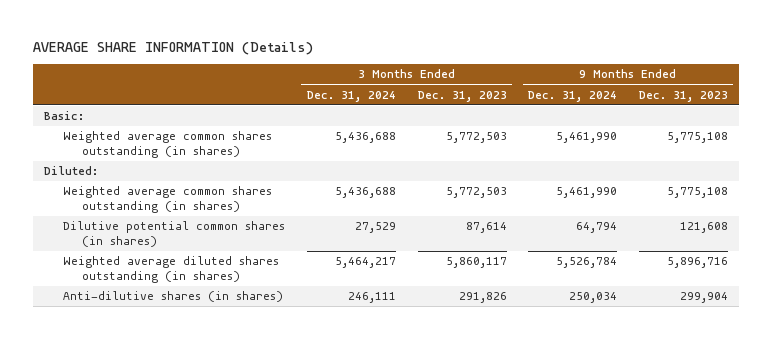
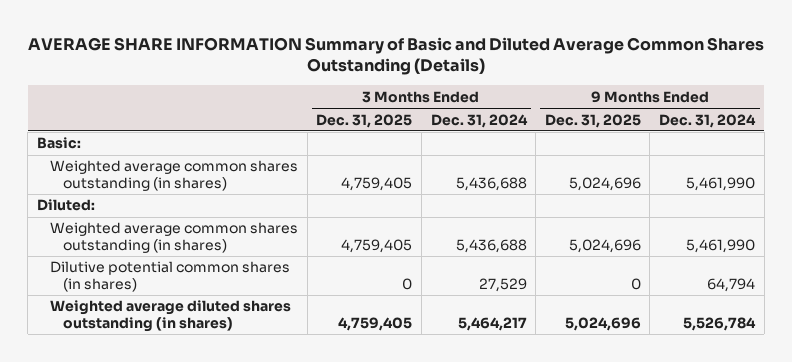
- AVERAGE SHARE INFORMATION (Details)
+ AVERAGE SHARE INFORMATION Summary of Basic and Diluted Average Common Shares Outstanding (Details)
- | 3 Months Ended Dec. 31, 2024 | 3 Months Ended Dec. 31, 2023 | 9 Months Ended Dec. 31, 2024 | 9 Months Ended Dec. 31, 2023
+ | 3 Months Ended Dec. 31, 2025 | 3 Months Ended Dec. 31, 2024 | 9 Months Ended Dec. 31, 2025 | 9 Months Ended Dec. 31, 2024
- Anti-dilutive shares (in shares) | 246,111 | 291,826 | 250,034 | 299,904

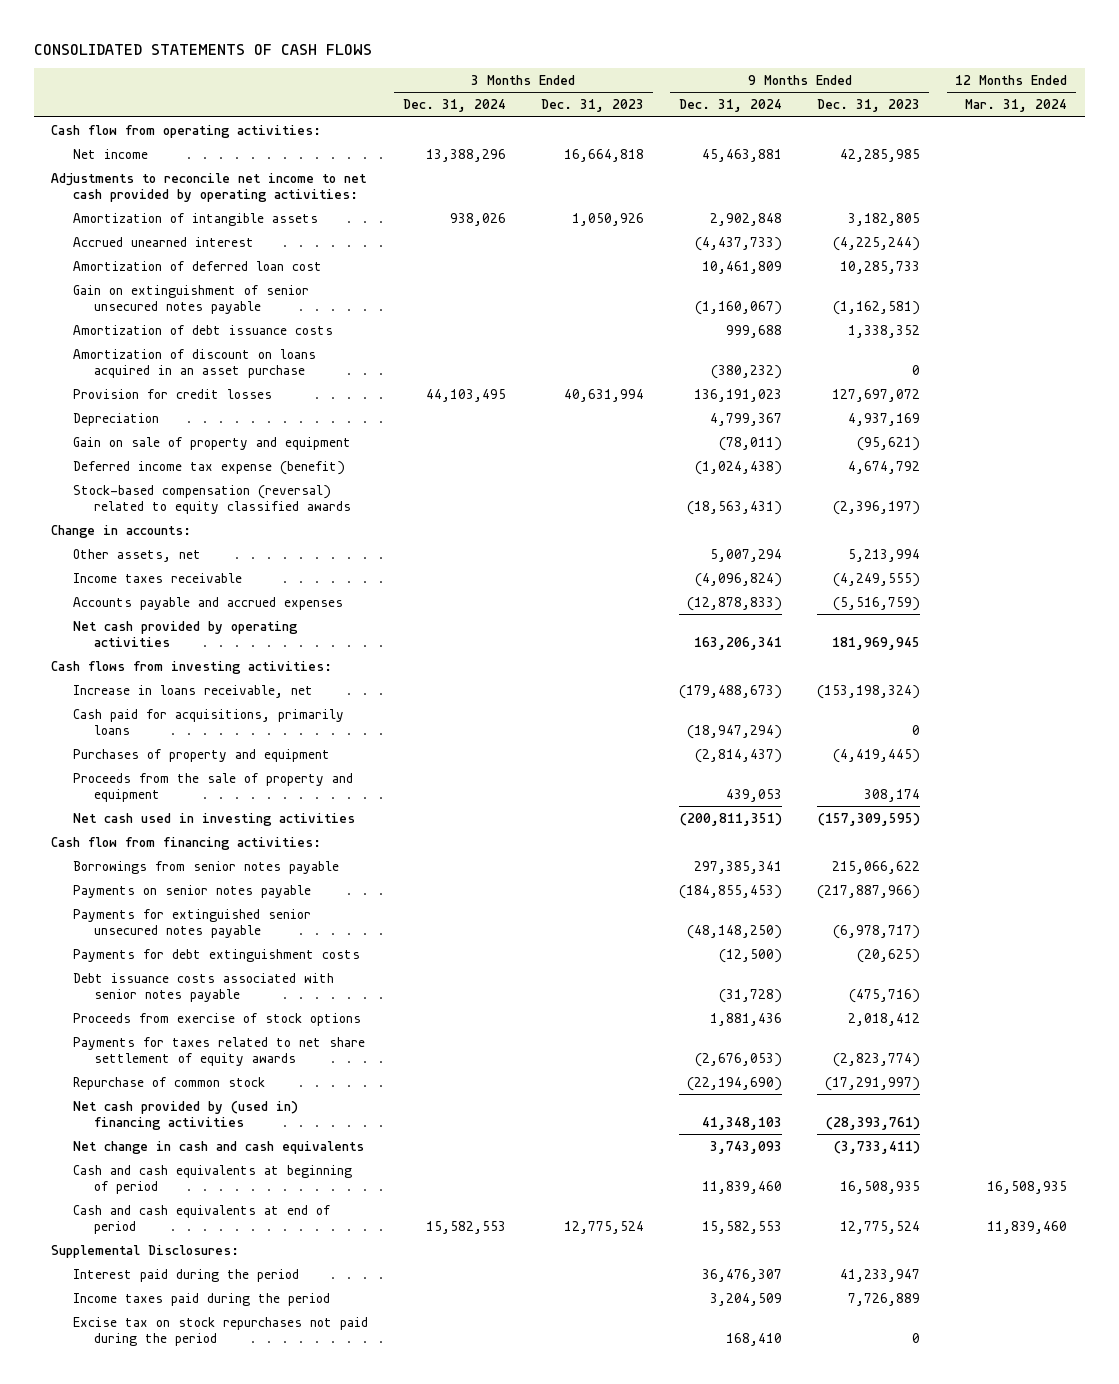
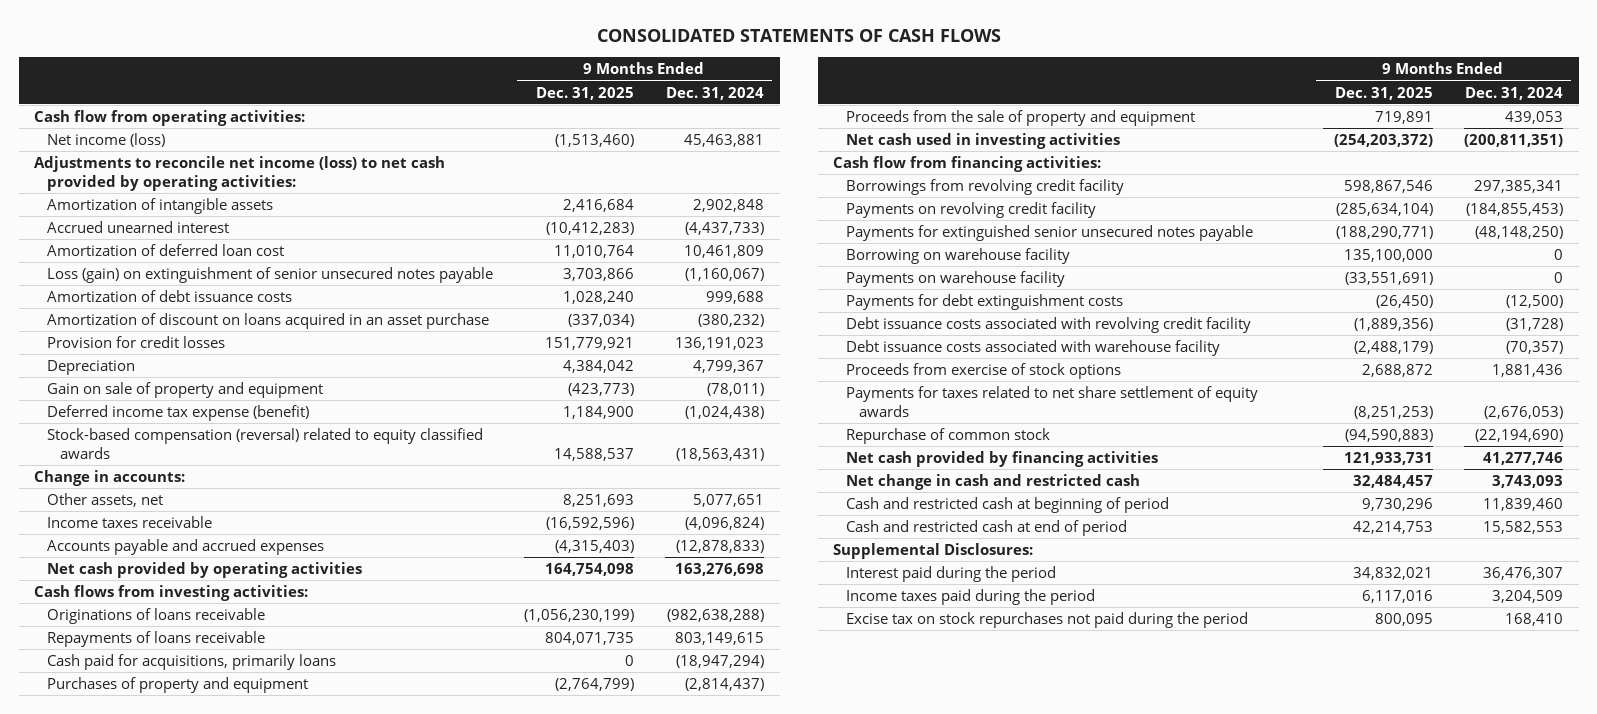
- | 3 Months Ended Dec. 31, 2024 | 3 Months Ended Dec. 31, 2023 | 9 Months Ended Dec. 31, 2024 | 9 Months Ended Dec. 31, 2023 | 12 Months Ended Mar. 31, 2024
+ | 9 Months Ended Dec. 31, 2025 | 9 Months Ended Dec. 31, 2024
- Net income | 13,388,296 | 16,664,818 | 45,463,881 | 42,285,985 |
- Adjustments to reconcile net income to net cash provided by operating activities:
+ Net income (loss) | (1,513,460) | 45,463,881
+ Adjustments to reconcile net income (loss) to net cash provided by operating activities:
- Gain on extinguishment of senior unsecured notes payable | | | (1,160,067) | (1,162,581) |
+ Loss (gain) on extinguishment of senior unsecured notes payable | 3,703,866 | (1,160,067)
- Other assets, net | | | 5,007,294 | 5,213,994 |
+ Other assets, net | 8,251,693 | 5,077,651
- Net cash provided by operating activities | | | 163,206,341 | 181,969,945 |
+ Net cash provided by operating activities | 164,754,098 | 163,276,698
- Increase in loans receivable, net | | | (179,488,673) | (153,198,324) |
+ Originations of loans receivable | (1,056,230,199) | (982,638,288)
+ Repayments of loans receivable | 804,071,735 | 803,149,615
- Borrowings from senior notes payable | | | 297,385,341 | 215,066,622 |
- Payments on senior notes payable | | | (184,855,453) | (217,887,966) |
+ Borrowings from revolving credit facility | 598,867,546 | 297,385,341
+ Payments on revolving credit facility | (285,634,104) | (184,855,453)
+ Borrowing on warehouse facility | 135,100,000 | 0
+ Payments on warehouse facility | (33,551,691) | 0
- Debt issuance costs associated with senior notes payable | | | (31,728) | (475,716) |
+ Debt issuance costs associated with revolving credit facility | (1,889,356) | (31,728)
+ Debt issuance costs associated with warehouse facility | (2,488,179) | (70,357)
- Net cash provided by (used in) financing activities | | | 41,348,103 | (28,393,761) |
- Net change in cash and cash equivalents | | | 3,743,093 | (3,733,411) |
- Cash and cash equivalents at beginning of period | | | 11,839,460 | 16,508,935 | 16,508,935
- Cash and cash equivalents at end of period | 15,582,553 | 12,775,524 | 15,582,553 | 12,775,524 | 11,839,460
+ Net cash provided by financing activities | 121,933,731 | 41,277,746
+ Net change in cash and restricted cash | 32,484,457 | 3,743,093
+ Cash and restricted cash at beginning of period | 9,730,296 | 11,839,460
+ Cash and restricted cash at end of period | 42,214,753 | 15,582,553

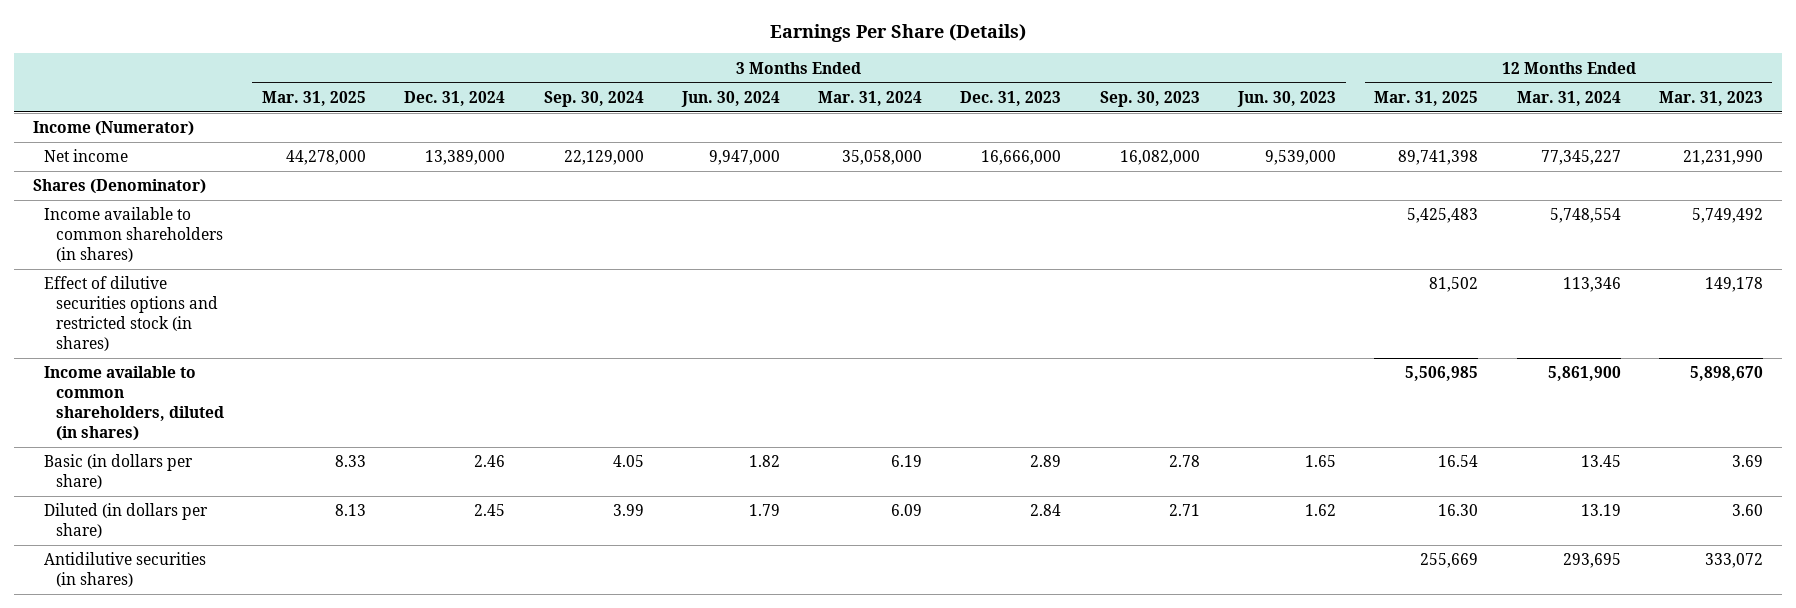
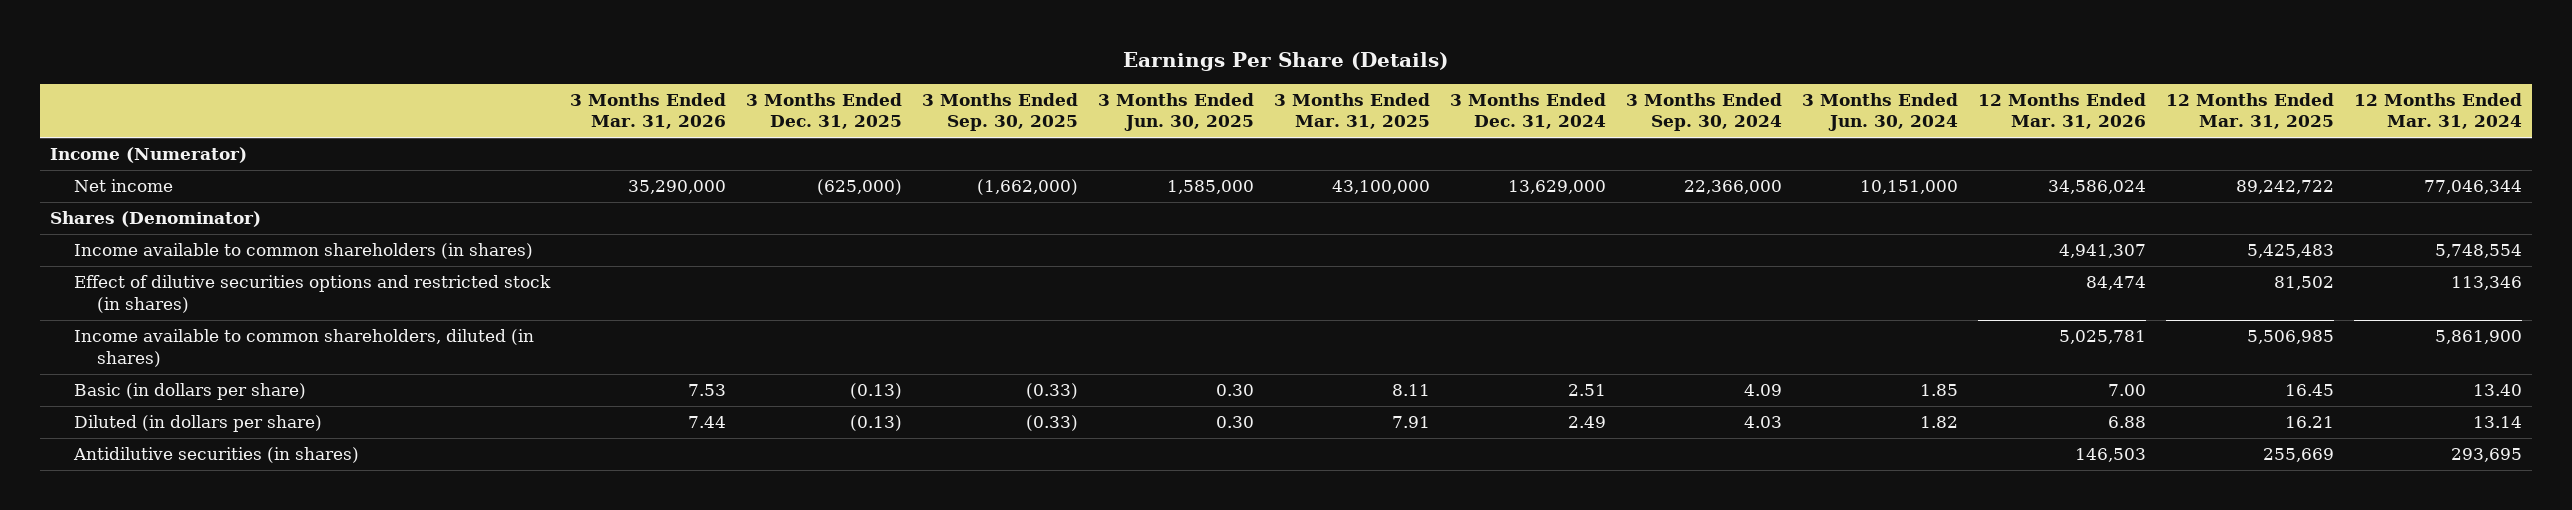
- | 3 Months Ended Mar. 31, 2025 | 3 Months Ended Dec. 31, 2024 | 3 Months Ended Sep. 30, 2024 | 3 Months Ended Jun. 30, 2024 | 3 Months Ended Mar. 31, 2024 | 3 Months Ended Dec. 31, 2023 | 3 Months Ended Sep. 30, 2023 | 3 Months Ended Jun. 30, 2023 | 12 Months Ended Mar. 31, 2025 | 12 Months Ended Mar. 31, 2024 | 12 Months Ended Mar. 31, 2023
+ | 3 Months Ended Mar. 31, 2026 | 3 Months Ended Dec. 31, 2025 | 3 Months Ended Sep. 30, 2025 | 3 Months Ended Jun. 30, 2025 | 3 Months Ended Mar. 31, 2025 | 3 Months Ended Dec. 31, 2024 | 3 Months Ended Sep. 30, 2024 | 3 Months Ended Jun. 30, 2024 | 12 Months Ended Mar. 31, 2026 | 12 Months Ended Mar. 31, 2025 | 12 Months Ended Mar. 31, 2024
- Net income | 44,278,000 | 13,389,000 | 22,129,000 | 9,947,000 | 35,058,000 | 16,666,000 | 16,082,000 | 9,539,000 | 89,741,398 | 77,345,227 | 21,231,990
+ Net income | 35,290,000 | (625,000) | (1,662,000) | 1,585,000 | 43,100,000 | 13,629,000 | 22,366,000 | 10,151,000 | 34,586,024 | 89,242,722 | 77,046,344
- Basic (in dollars per share) | 8.33 | 2.46 | 4.05 | 1.82 | 6.19 | 2.89 | 2.78 | 1.65 | 16.54 | 13.45 | 3.69
- Diluted (in dollars per share) | 8.13 | 2.45 | 3.99 | 1.79 | 6.09 | 2.84 | 2.71 | 1.62 | 16.30 | 13.19 | 3.60
+ Basic (in dollars per share) | 7.53 | (0.13) | (0.33) | 0.30 | 8.11 | 2.51 | 4.09 | 1.85 | 7.00 | 16.45 | 13.40
+ Diluted (in dollars per share) | 7.44 | (0.13) | (0.33) | 0.30 | 7.91 | 2.49 | 4.03 | 1.82 | 6.88 | 16.21 | 13.14

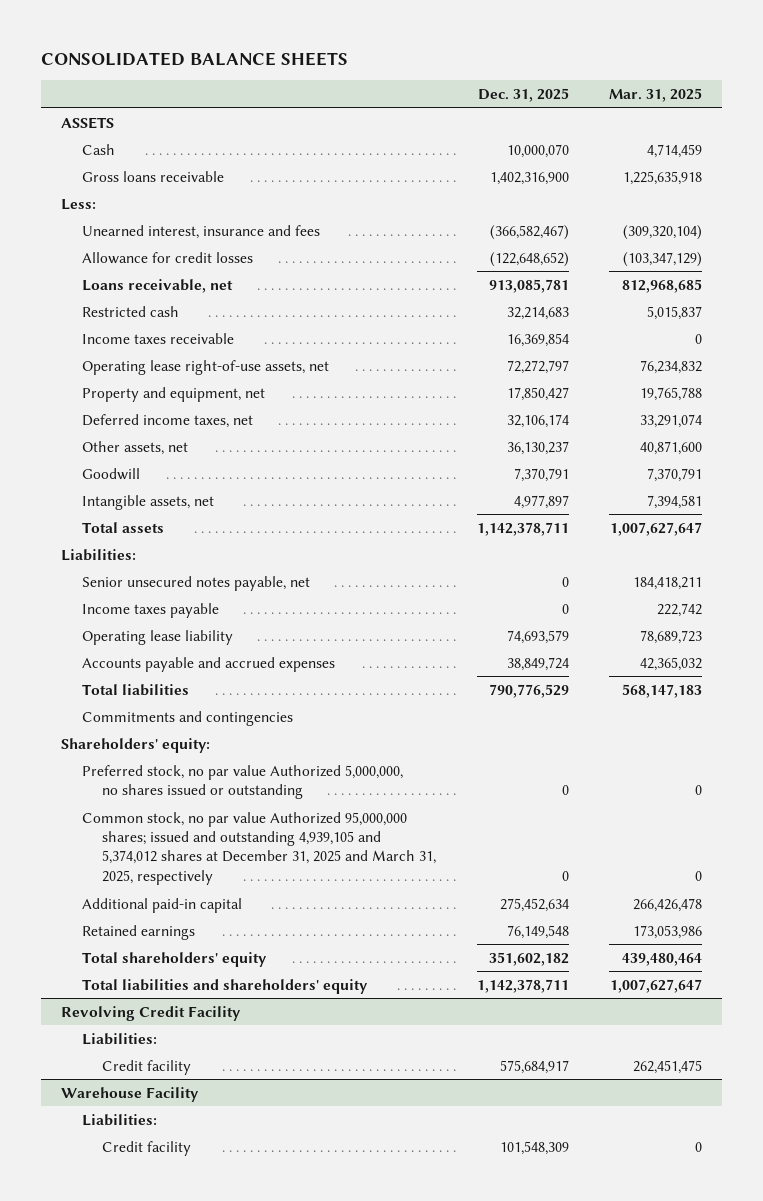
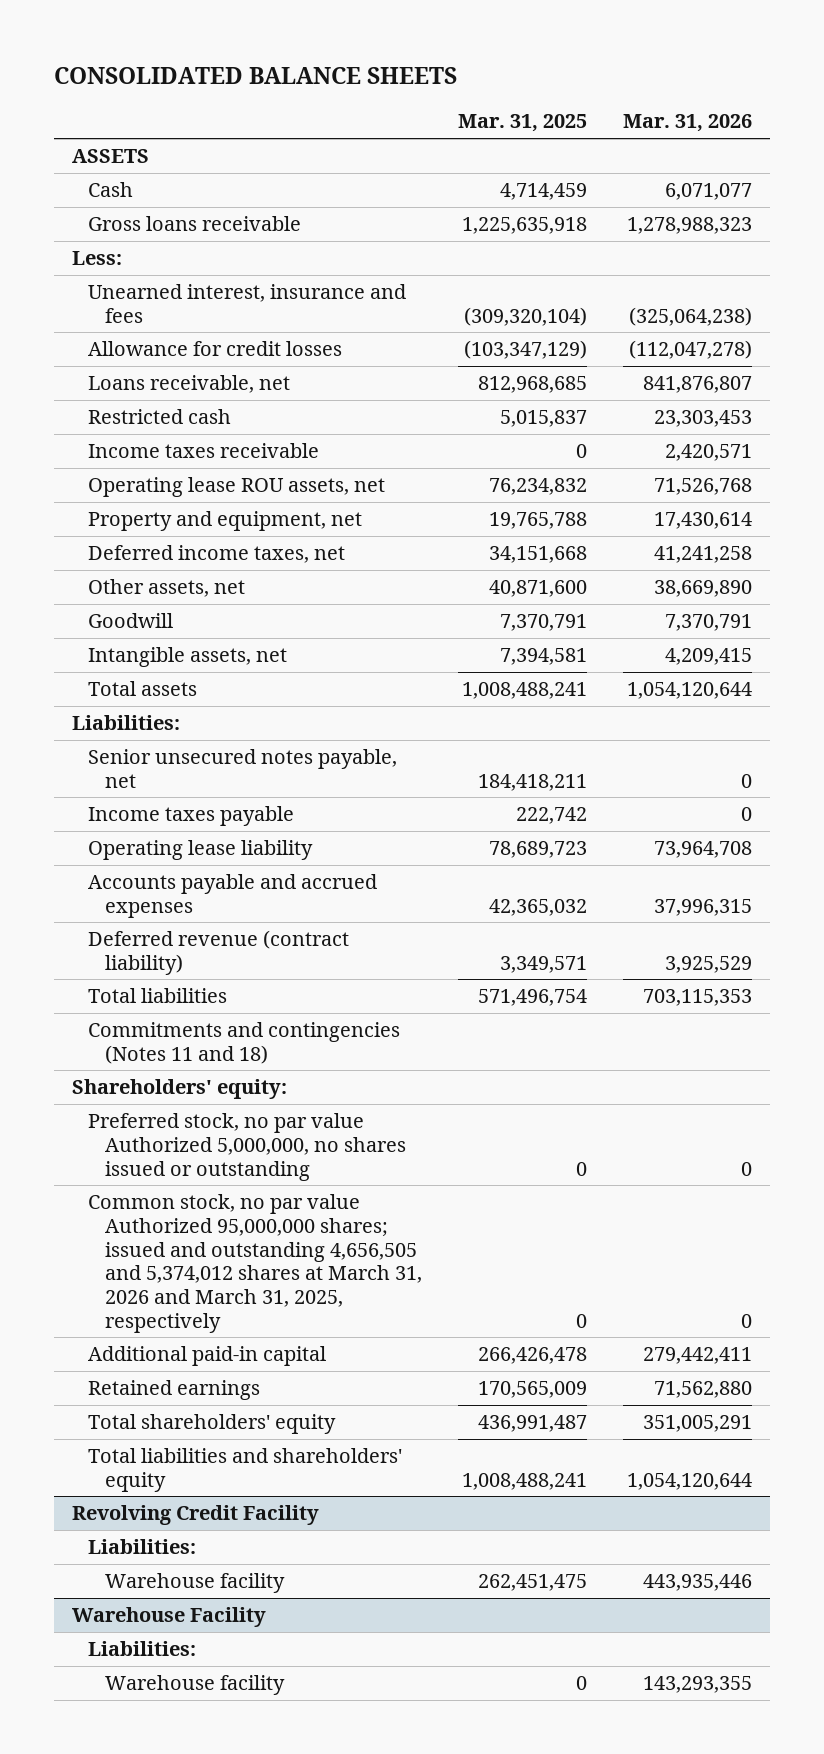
- | Dec. 31, 2025 | Mar. 31, 2025
+ | Mar. 31, 2025 | Mar. 31, 2026
- Operating lease right-of-use assets, net | 72,272,797 | 76,234,832
+ Operating lease ROU assets, net | 76,234,832 | 71,526,768
- Deferred income taxes, net | 32,106,174 | 33,291,074
+ Deferred income taxes, net | 34,151,668 | 41,241,258
- Total assets | 1,142,378,711 | 1,007,627,647
+ Total assets | 1,008,488,241 | 1,054,120,644
- Total liabilities | 790,776,529 | 568,147,183
- Commitments and contingencies
+ Deferred revenue (contract liability) | 3,349,571 | 3,925,529
+ Total liabilities | 571,496,754 | 703,115,353
+ Commitments and contingencies (Notes 11 and 18)
- Common stock, no par value Authorized 95,000,000 shares; issued and outstanding 4,939,105 and 5,374,012 shares at December 31, 2025 and March 31, 2025, respectively | 0 | 0
+ Common stock, no par value Authorized 95,000,000 shares; issued and outstanding 4,656,505 and 5,374,012 shares at March 31, 2026 and March 31, 2025, respectively | 0 | 0
- Retained earnings | 76,149,548 | 173,053,986
- Total shareholders' equity | 351,602,182 | 439,480,464
- Total liabilities and shareholders' equity | 1,142,378,711 | 1,007,627,647
+ Retained earnings | 170,565,009 | 71,562,880
+ Total shareholders' equity | 436,991,487 | 351,005,291
+ Total liabilities and shareholders' equity | 1,008,488,241 | 1,054,120,644
@ Revolving Credit Facility
- Credit facility | 575,684,917 | 262,451,475
+ Warehouse facility | 262,451,475 | 443,935,446
@ Warehouse Facility
- Credit facility | 101,548,309 | 0
+ Warehouse facility | 0 | 143,293,355

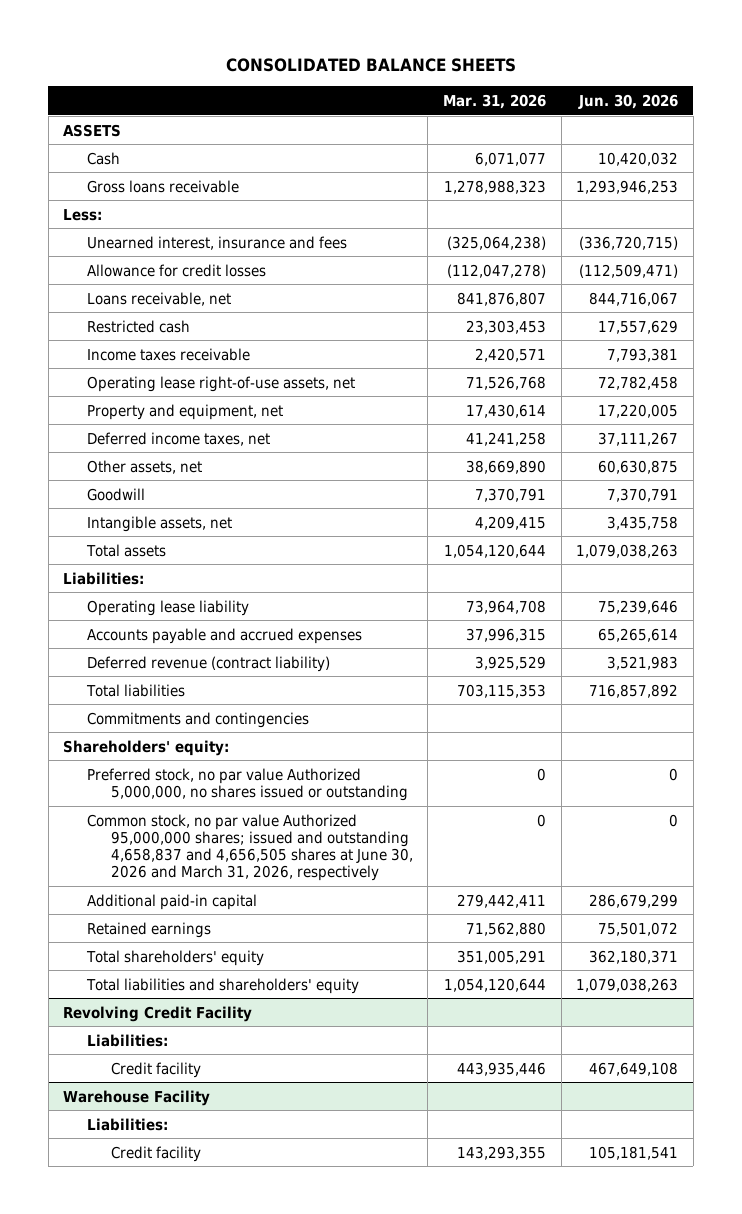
- | Mar. 31, 2025 | Mar. 31, 2026
+ | Mar. 31, 2026 | Jun. 30, 2026
- Operating lease ROU assets, net | 76,234,832 | 71,526,768
+ Operating lease right-of-use assets, net | 71,526,768 | 72,782,458
- Senior unsecured notes payable, net | 184,418,211 | 0
- Income taxes payable | 222,742 | 0
- Commitments and contingencies (Notes 11 and 18)
+ Commitments and contingencies
- Common stock, no par value Authorized 95,000,000 shares; issued and outstanding 4,656,505 and 5,374,012 shares at March 31, 2026 and March 31, 2025, respectively | 0 | 0
+ Common stock, no par value Authorized 95,000,000 shares; issued and outstanding 4,658,837 and 4,656,505 shares at June 30, 2026 and March 31, 2026, respectively | 0 | 0
@ Revolving Credit Facility
- Warehouse facility | 262,451,475 | 443,935,446
+ Credit facility | 443,935,446 | 467,649,108
@ Warehouse Facility
- Warehouse facility | 0 | 143,293,355
+ Credit facility | 143,293,355 | 105,181,541

